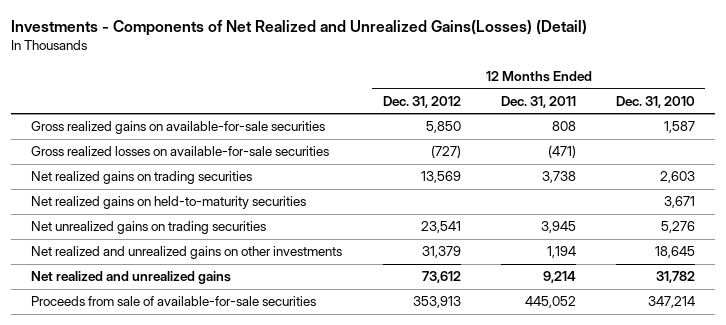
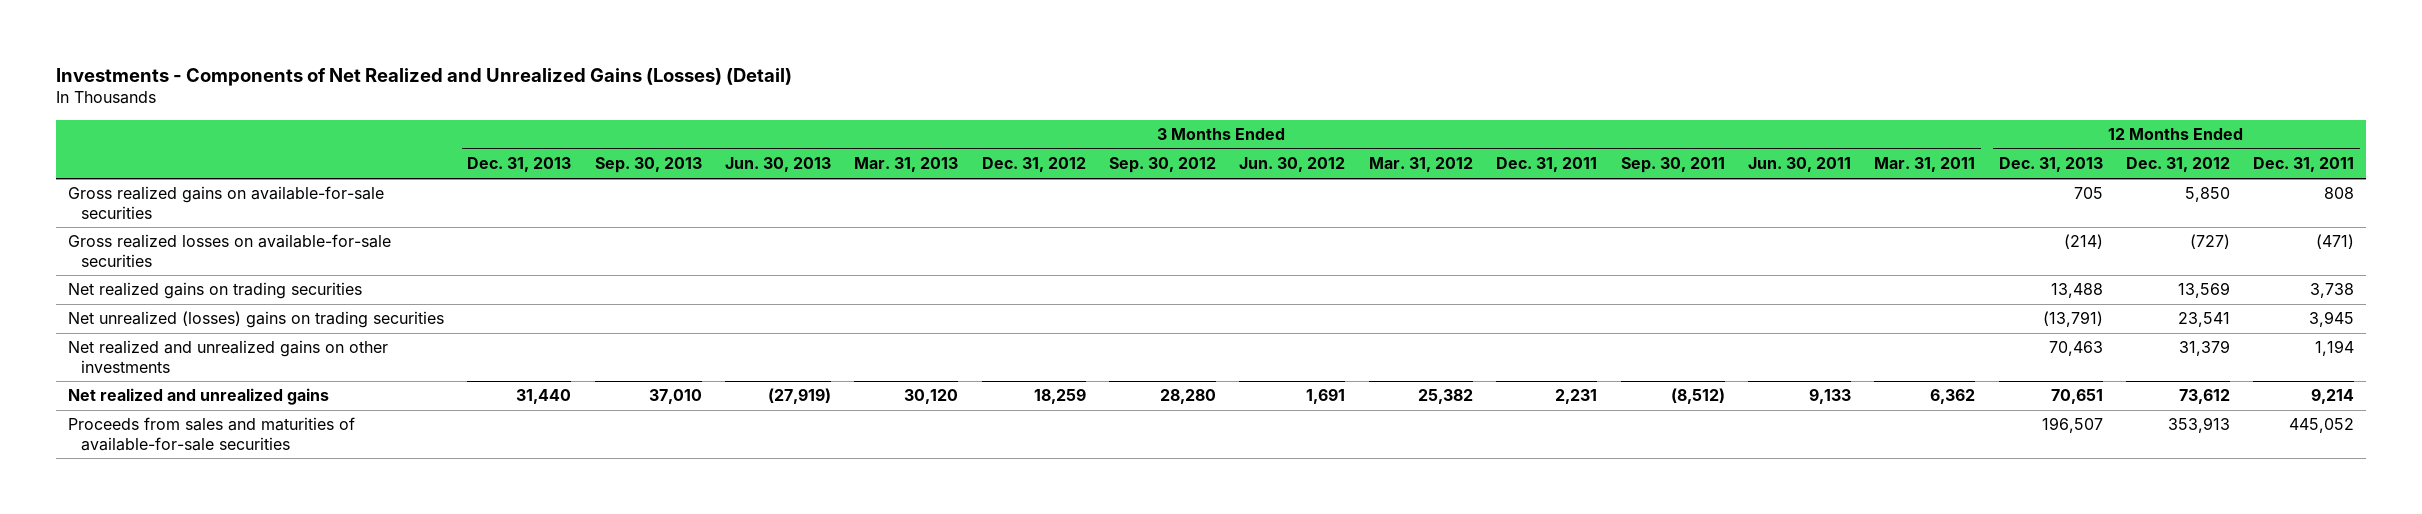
- Investments - Components of Net Realized and Unrealized Gains(Losses) (Detail)
+ Investments - Components of Net Realized and Unrealized Gains (Losses) (Detail)
- | 12 Months Ended Dec. 31, 2012 | 12 Months Ended Dec. 31, 2011 | 12 Months Ended Dec. 31, 2010
+ | 3 Months Ended Dec. 31, 2013 | 3 Months Ended Sep. 30, 2013 | 3 Months Ended Jun. 30, 2013 | 3 Months Ended Mar. 31, 2013 | 3 Months Ended Dec. 31, 2012 | 3 Months Ended Sep. 30, 2012 | 3 Months Ended Jun. 30, 2012 | 3 Months Ended Mar. 31, 2012 | 3 Months Ended Dec. 31, 2011 | 3 Months Ended Sep. 30, 2011 | 3 Months Ended Jun. 30, 2011 | 3 Months Ended Mar. 31, 2011 | 12 Months Ended Dec. 31, 2013 | 12 Months Ended Dec. 31, 2012 | 12 Months Ended Dec. 31, 2011
- Net realized gains on held-to-maturity securities | | | 3,671
- Net unrealized gains on trading securities | 23,541 | 3,945 | 5,276
+ Net unrealized (losses) gains on trading securities | | | | | | | | | | | | | (13,791) | 23,541 | 3,945
- Proceeds from sale of available-for-sale securities | 353,913 | 445,052 | 347,214
+ Proceeds from sales and maturities of available-for-sale securities | | | | | | | | | | | | | 196,507 | 353,913 | 445,052

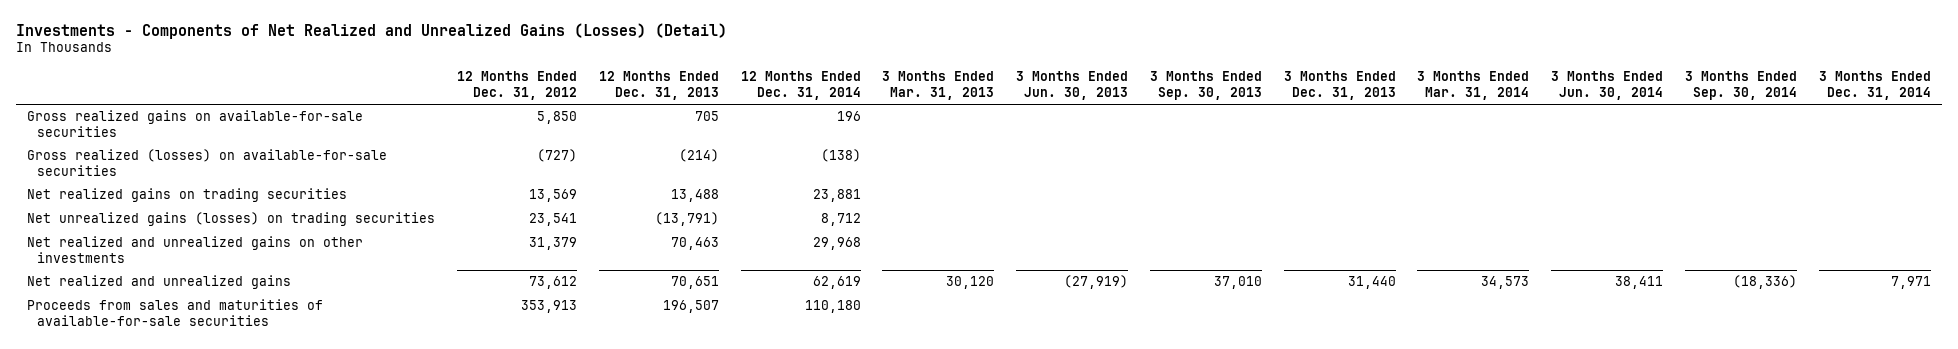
- | 3 Months Ended Dec. 31, 2013 | 3 Months Ended Sep. 30, 2013 | 3 Months Ended Jun. 30, 2013 | 3 Months Ended Mar. 31, 2013 | 3 Months Ended Dec. 31, 2012 | 3 Months Ended Sep. 30, 2012 | 3 Months Ended Jun. 30, 2012 | 3 Months Ended Mar. 31, 2012 | 3 Months Ended Dec. 31, 2011 | 3 Months Ended Sep. 30, 2011 | 3 Months Ended Jun. 30, 2011 | 3 Months Ended Mar. 31, 2011 | 12 Months Ended Dec. 31, 2013 | 12 Months Ended Dec. 31, 2012 | 12 Months Ended Dec. 31, 2011
+ | 12 Months Ended Dec. 31, 2012 | 12 Months Ended Dec. 31, 2013 | 12 Months Ended Dec. 31, 2014 | 3 Months Ended Mar. 31, 2013 | 3 Months Ended Jun. 30, 2013 | 3 Months Ended Sep. 30, 2013 | 3 Months Ended Dec. 31, 2013 | 3 Months Ended Mar. 31, 2014 | 3 Months Ended Jun. 30, 2014 | 3 Months Ended Sep. 30, 2014 | 3 Months Ended Dec. 31, 2014
- Gross realized losses on available-for-sale securities | | | | | | | | | | | | | (214) | (727) | (471)
+ Gross realized (losses) on available-for-sale securities | (727) | (214) | (138) | | | | | | | |
- Net unrealized (losses) gains on trading securities | | | | | | | | | | | | | (13,791) | 23,541 | 3,945
+ Net unrealized gains (losses) on trading securities | 23,541 | (13,791) | 8,712 | | | | | | | |

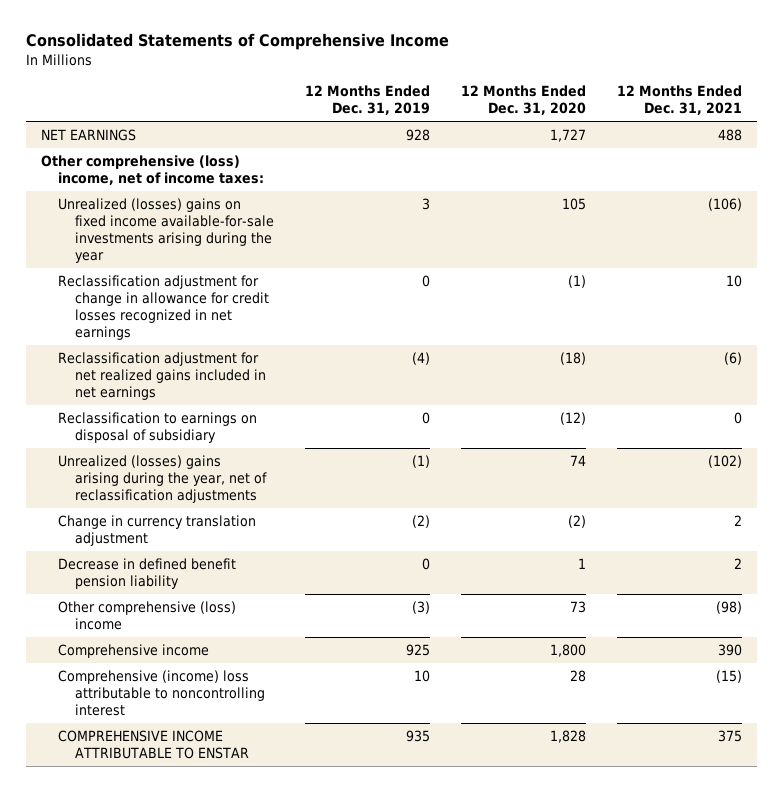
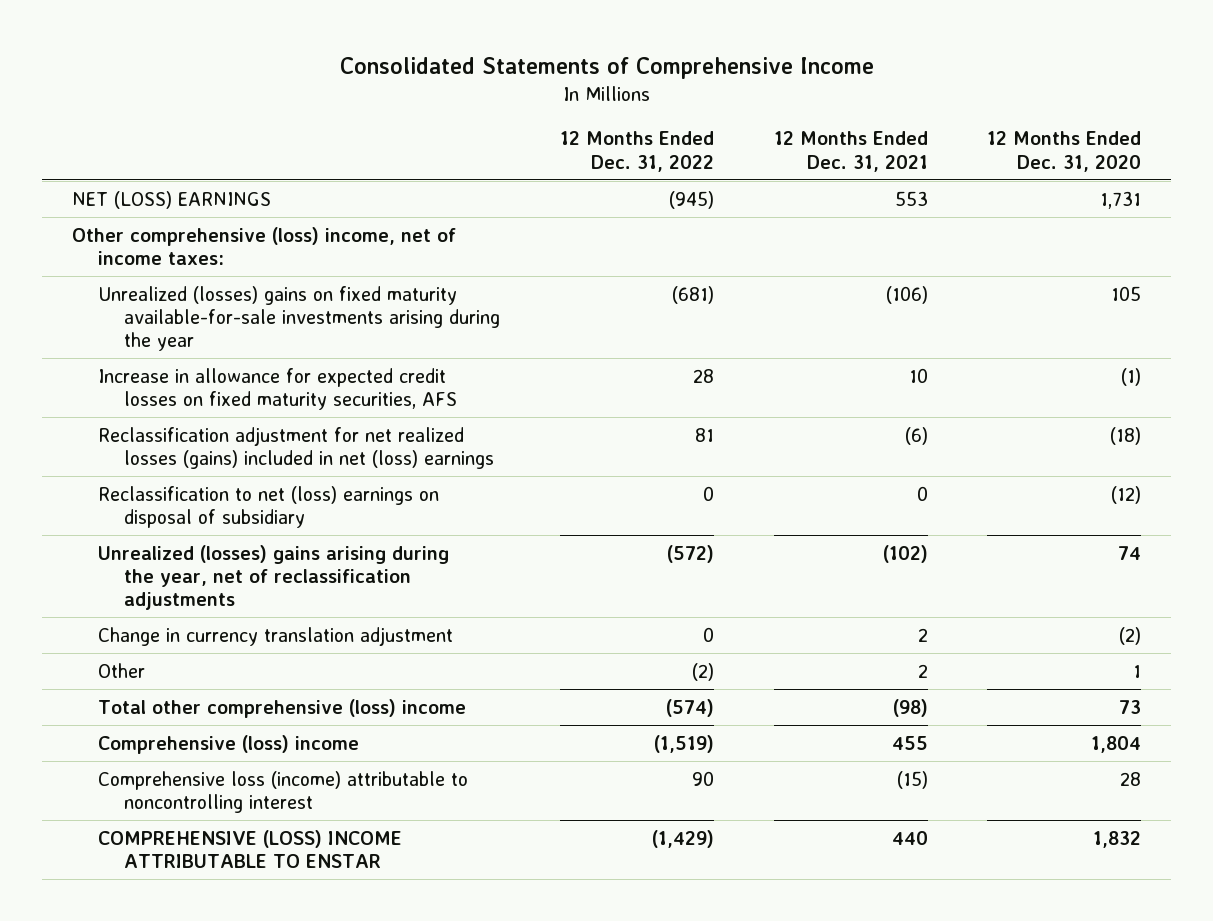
- | 12 Months Ended Dec. 31, 2019 | 12 Months Ended Dec. 31, 2020 | 12 Months Ended Dec. 31, 2021
+ | 12 Months Ended Dec. 31, 2022 | 12 Months Ended Dec. 31, 2021 | 12 Months Ended Dec. 31, 2020
- NET EARNINGS | 928 | 1,727 | 488
+ NET (LOSS) EARNINGS | (945) | 553 | 1,731
- Unrealized (losses) gains on fixed income available-for-sale investments arising during the year | 3 | 105 | (106)
- Reclassification adjustment for change in allowance for credit losses recognized in net earnings | 0 | (1) | 10
- Reclassification adjustment for net realized gains included in net earnings | (4) | (18) | (6)
- Reclassification to earnings on disposal of subsidiary | 0 | (12) | 0
+ Unrealized (losses) gains on fixed maturity available-for-sale investments arising during the year | (681) | (106) | 105
+ Increase in allowance for expected credit losses on fixed maturity securities, AFS | 28 | 10 | (1)
+ Reclassification adjustment for net realized losses (gains) included in net (loss) earnings | 81 | (6) | (18)
+ Reclassification to net (loss) earnings on disposal of subsidiary | 0 | 0 | (12)
- Decrease in defined benefit pension liability | 0 | 1 | 2
- Other comprehensive (loss) income | (3) | 73 | (98)
- Comprehensive income | 925 | 1,800 | 390
- Comprehensive (income) loss attributable to noncontrolling interest | 10 | 28 | (15)
- COMPREHENSIVE INCOME ATTRIBUTABLE TO ENSTAR | 935 | 1,828 | 375
+ Other | (2) | 2 | 1
+ Total other comprehensive (loss) income | (574) | (98) | 73
+ Comprehensive (loss) income | (1,519) | 455 | 1,804
+ Comprehensive loss (income) attributable to noncontrolling interest | 90 | (15) | 28
+ COMPREHENSIVE (LOSS) INCOME ATTRIBUTABLE TO ENSTAR | (1,429) | 440 | 1,832

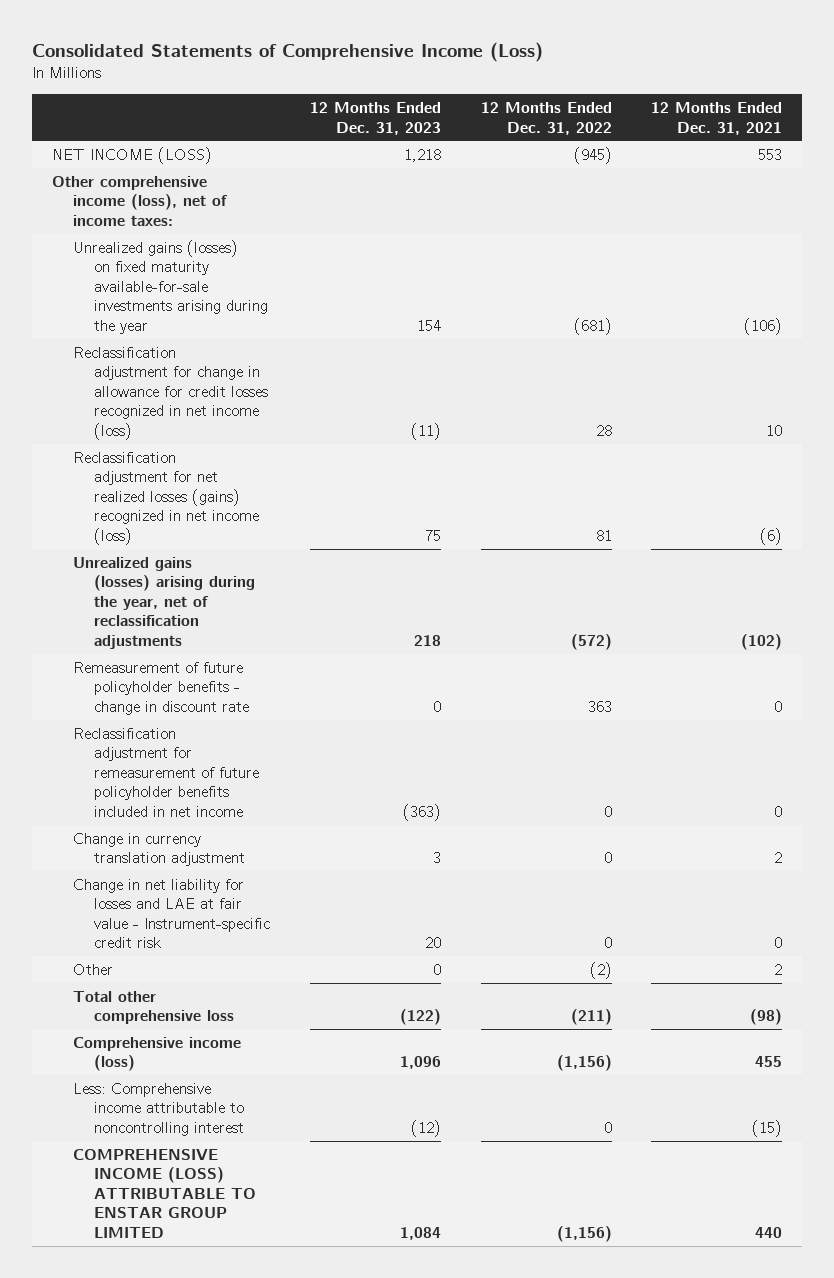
- Consolidated Statements of Comprehensive Income
+ Consolidated Statements of Comprehensive Income (Loss)
- | 12 Months Ended Dec. 31, 2022 | 12 Months Ended Dec. 31, 2021 | 12 Months Ended Dec. 31, 2020
+ | 12 Months Ended Dec. 31, 2023 | 12 Months Ended Dec. 31, 2022 | 12 Months Ended Dec. 31, 2021
- NET (LOSS) EARNINGS | (945) | 553 | 1,731
- Other comprehensive (loss) income, net of income taxes:
- Unrealized (losses) gains on fixed maturity available-for-sale investments arising during the year | (681) | (106) | 105
- Increase in allowance for expected credit losses on fixed maturity securities, AFS | 28 | 10 | (1)
- Reclassification adjustment for net realized losses (gains) included in net (loss) earnings | 81 | (6) | (18)
- Reclassification to net (loss) earnings on disposal of subsidiary | 0 | 0 | (12)
- Unrealized (losses) gains arising during the year, net of reclassification adjustments | (572) | (102) | 74
+ NET INCOME (LOSS) | 1,218 | (945) | 553
+ Other comprehensive income (loss), net of income taxes:
+ Unrealized gains (losses) on fixed maturity available-for-sale investments arising during the year | 154 | (681) | (106)
+ Reclassification adjustment for change in allowance for credit losses recognized in net income (loss) | (11) | 28 | 10
+ Reclassification adjustment for net realized losses (gains) recognized in net income (loss) | 75 | 81 | (6)
+ Unrealized gains (losses) arising during the year, net of reclassification adjustments | 218 | (572) | (102)
+ Remeasurement of future policyholder benefits - change in discount rate | 0 | 363 | 0
+ Reclassification adjustment for remeasurement of future policyholder benefits included in net income | (363) | 0 | 0
+ Change in net liability for losses and LAE at fair value - Instrument-specific credit risk | 20 | 0 | 0
- Total other comprehensive (loss) income | (574) | (98) | 73
- Comprehensive (loss) income | (1,519) | 455 | 1,804
- Comprehensive loss (income) attributable to noncontrolling interest | 90 | (15) | 28
- COMPREHENSIVE (LOSS) INCOME ATTRIBUTABLE TO ENSTAR | (1,429) | 440 | 1,832
+ Total other comprehensive loss | (122) | (211) | (98)
+ Comprehensive income (loss) | 1,096 | (1,156) | 455
+ Less: Comprehensive income attributable to noncontrolling interest | (12) | 0 | (15)
+ COMPREHENSIVE INCOME (LOSS) ATTRIBUTABLE TO ENSTAR GROUP LIMITED | 1,084 | (1,156) | 440

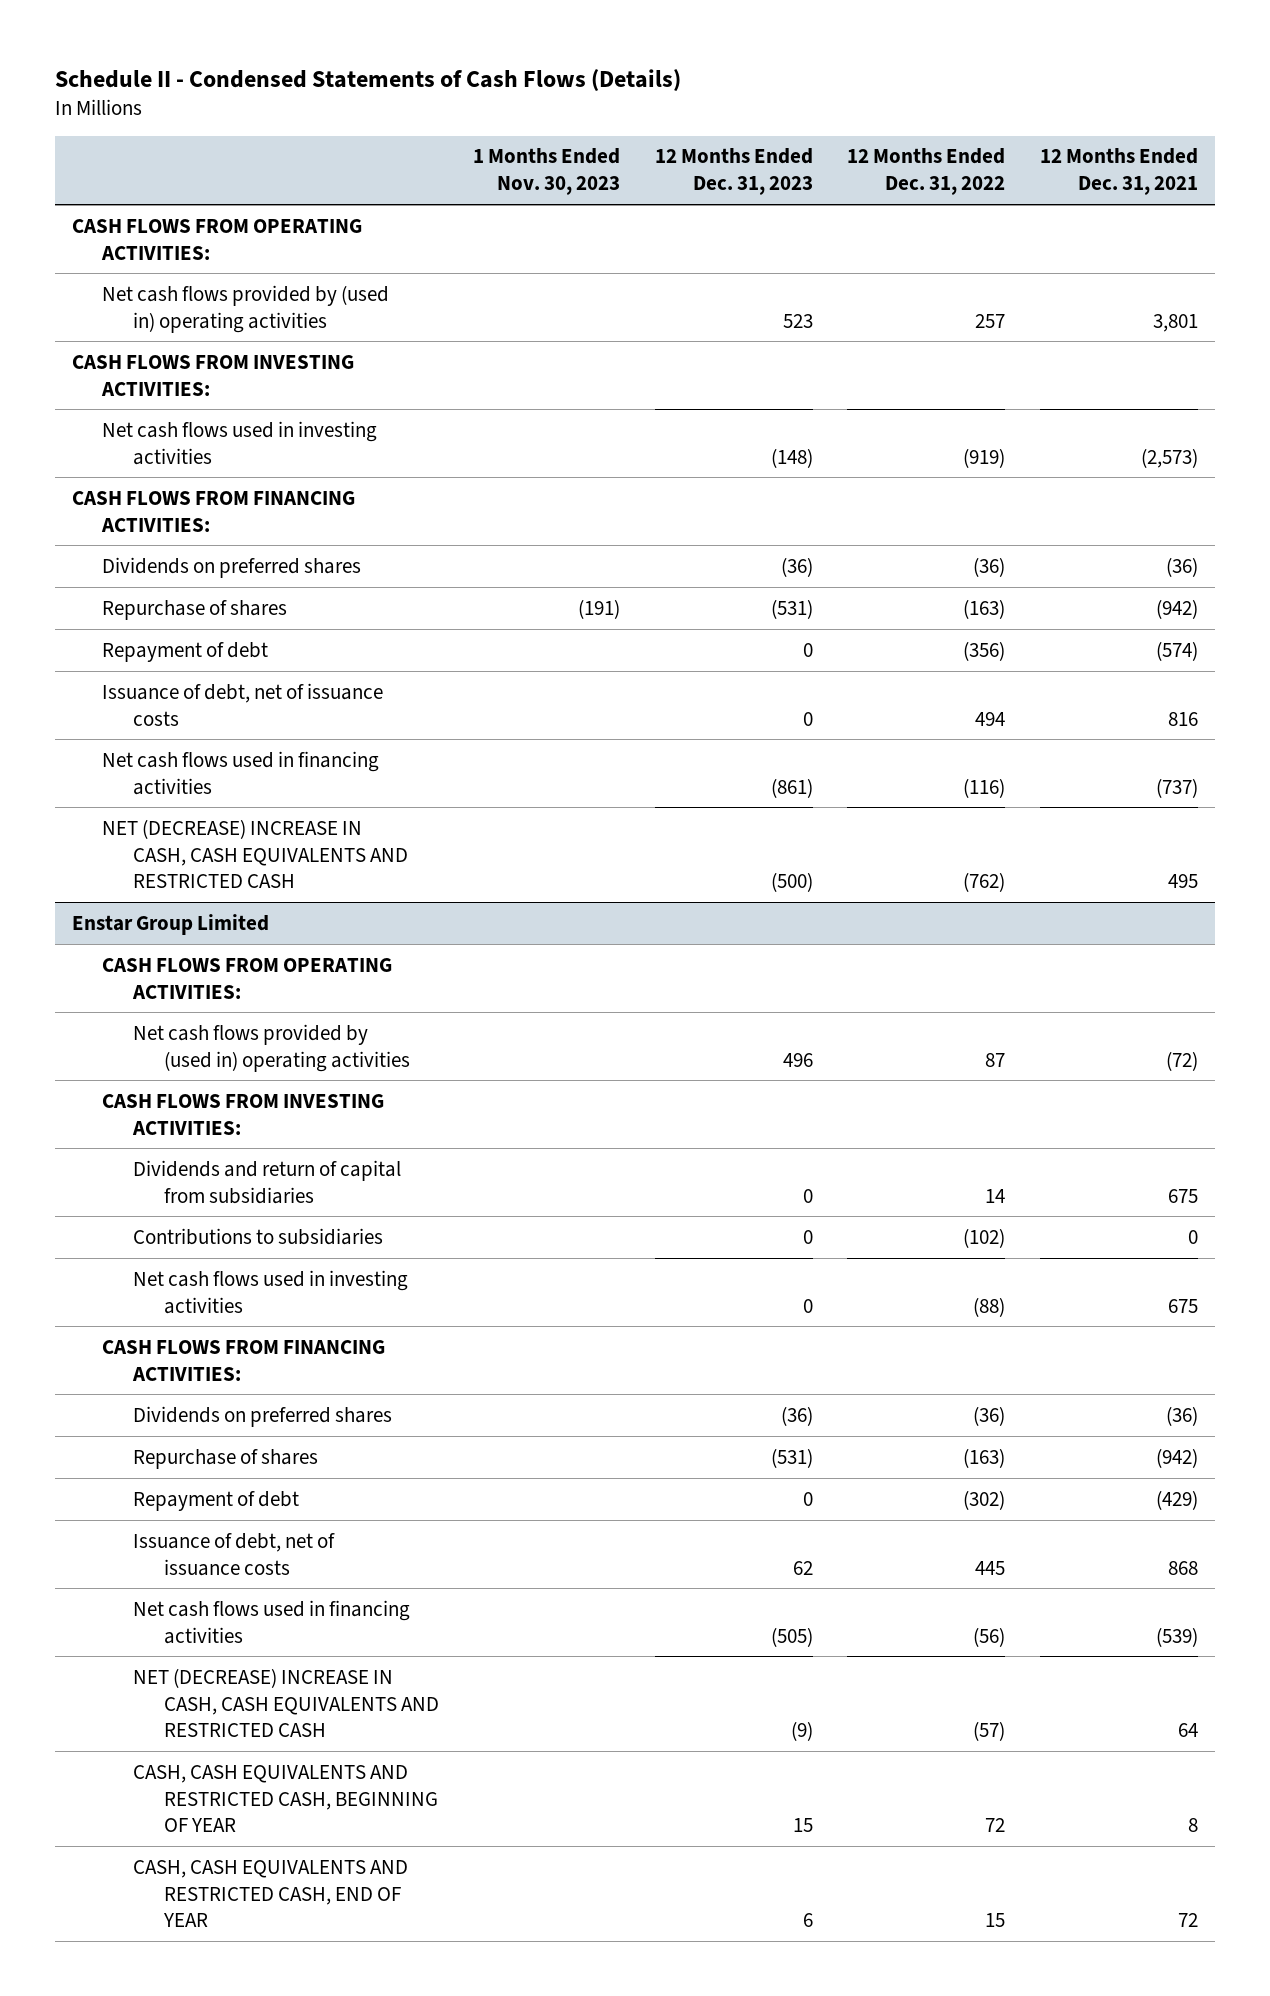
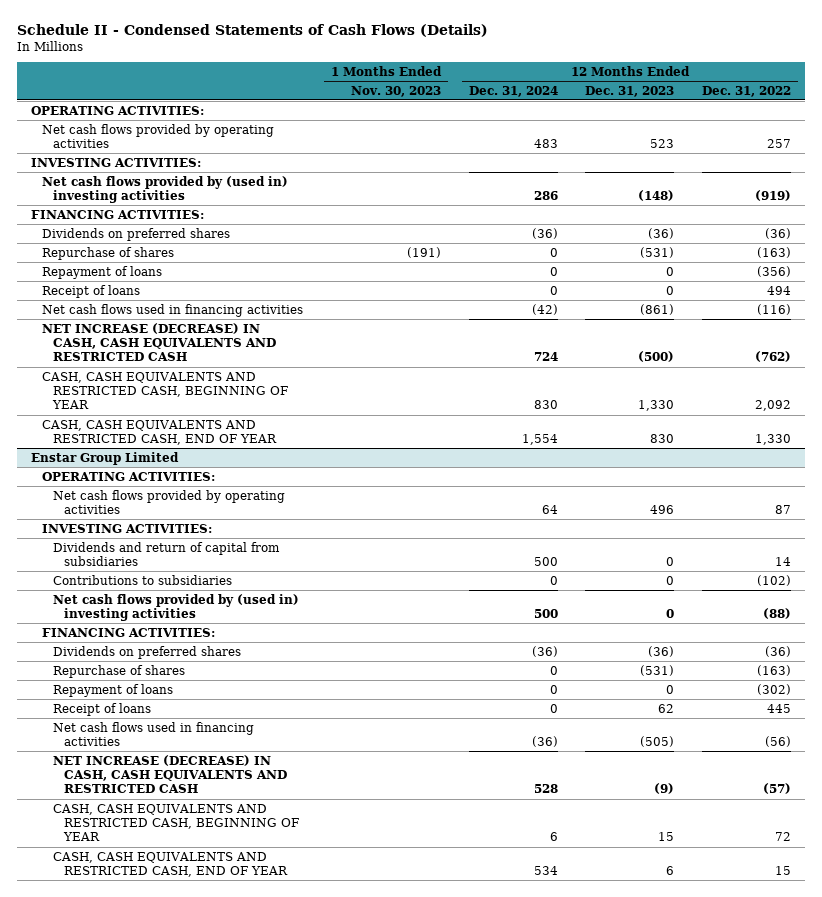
- | 1 Months Ended Nov. 30, 2023 | 12 Months Ended Dec. 31, 2023 | 12 Months Ended Dec. 31, 2022 | 12 Months Ended Dec. 31, 2021
+ | 1 Months Ended Nov. 30, 2023 | 12 Months Ended Dec. 31, 2024 | 12 Months Ended Dec. 31, 2023 | 12 Months Ended Dec. 31, 2022
- CASH FLOWS FROM OPERATING ACTIVITIES:
- Net cash flows provided by (used in) operating activities | | 523 | 257 | 3,801
- CASH FLOWS FROM INVESTING ACTIVITIES:
- Net cash flows used in investing activities | | (148) | (919) | (2,573)
- CASH FLOWS FROM FINANCING ACTIVITIES:
+ OPERATING ACTIVITIES:
+ Net cash flows provided by operating activities | | 483 | 523 | 257
+ INVESTING ACTIVITIES:
+ Net cash flows provided by (used in) investing activities | | 286 | (148) | (919)
+ FINANCING ACTIVITIES:
- Repayment of debt | | 0 | (356) | (574)
- Issuance of debt, net of issuance costs | | 0 | 494 | 816
+ Repayment of loans | | 0 | 0 | (356)
+ Receipt of loans | | 0 | 0 | 494
- NET (DECREASE) INCREASE IN CASH, CASH EQUIVALENTS AND RESTRICTED CASH | | (500) | (762) | 495
+ NET INCREASE (DECREASE) IN CASH, CASH EQUIVALENTS AND RESTRICTED CASH | | 724 | (500) | (762)
+ CASH, CASH EQUIVALENTS AND RESTRICTED CASH, BEGINNING OF YEAR | | 830 | 1,330 | 2,092
+ CASH, CASH EQUIVALENTS AND RESTRICTED CASH, END OF YEAR | | 1,554 | 830 | 1,330
@ Enstar Group Limited
- CASH FLOWS FROM OPERATING ACTIVITIES:
- Net cash flows provided by (used in) operating activities | | 496 | 87 | (72)
- CASH FLOWS FROM INVESTING ACTIVITIES:
+ OPERATING ACTIVITIES:
+ Net cash flows provided by operating activities | | 64 | 496 | 87
+ INVESTING ACTIVITIES:
- Net cash flows used in investing activities | | 0 | (88) | 675
- CASH FLOWS FROM FINANCING ACTIVITIES:
+ Net cash flows provided by (used in) investing activities | | 500 | 0 | (88)
+ FINANCING ACTIVITIES:
- Repayment of debt | | 0 | (302) | (429)
- Issuance of debt, net of issuance costs | | 62 | 445 | 868
+ Repayment of loans | | 0 | 0 | (302)
+ Receipt of loans | | 0 | 62 | 445
- NET (DECREASE) INCREASE IN CASH, CASH EQUIVALENTS AND RESTRICTED CASH | | (9) | (57) | 64
+ NET INCREASE (DECREASE) IN CASH, CASH EQUIVALENTS AND RESTRICTED CASH | | 528 | (9) | (57)

